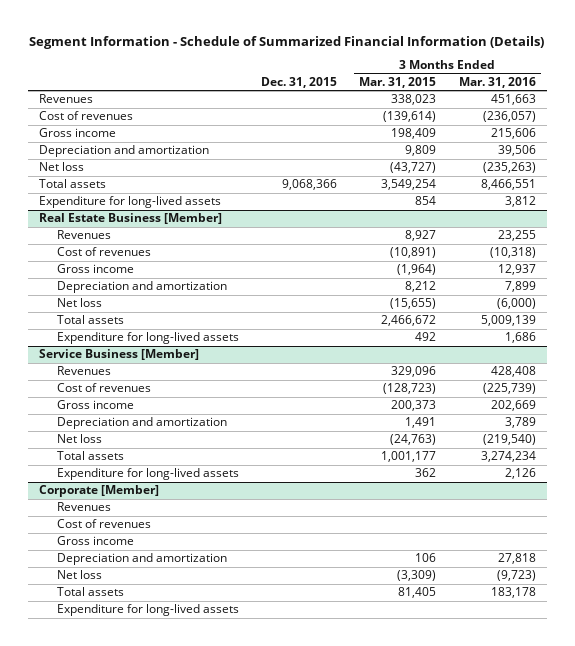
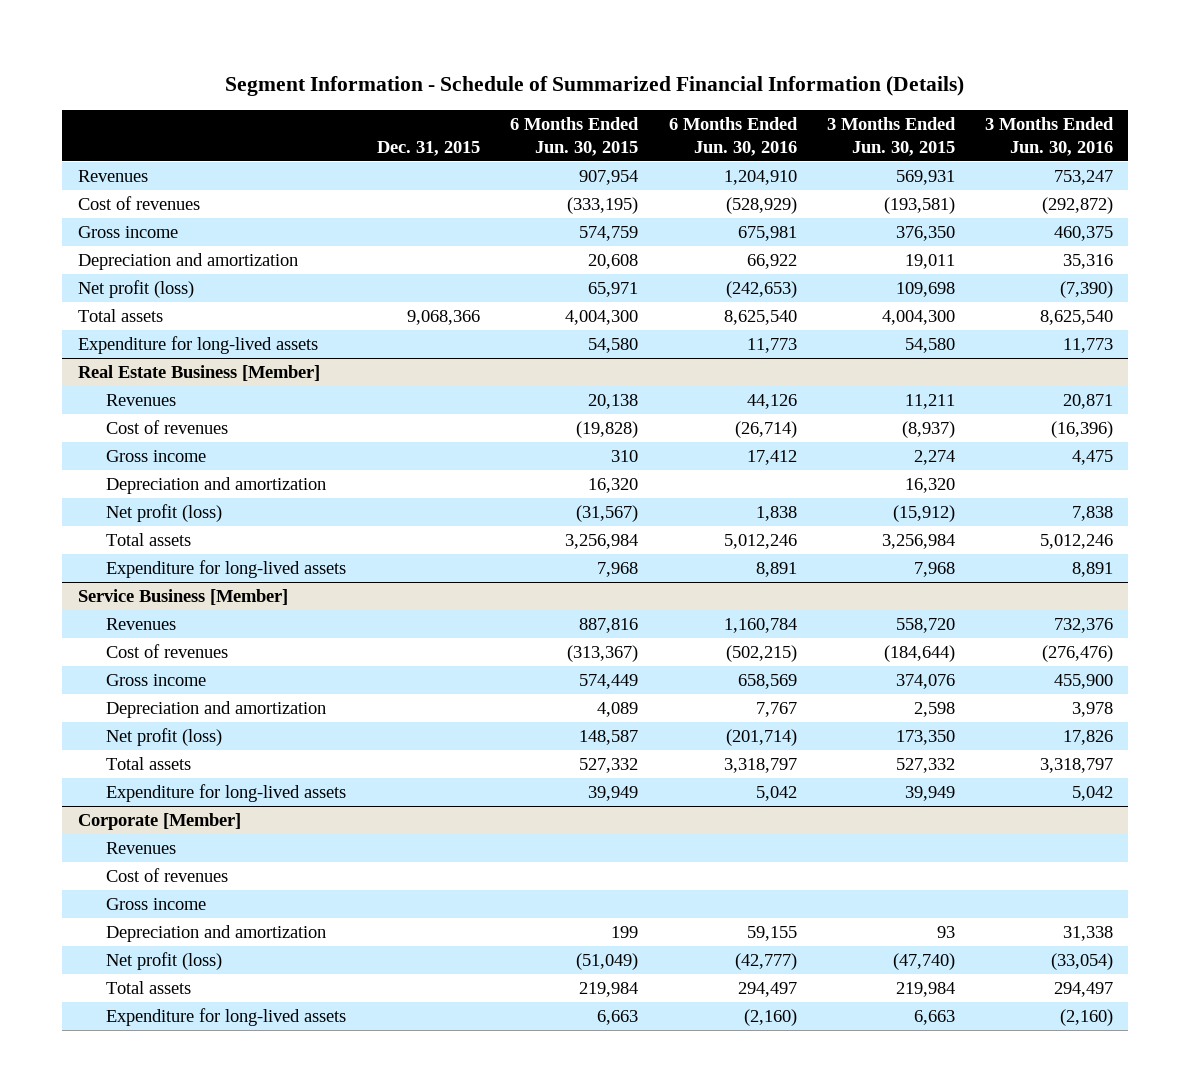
- | Dec. 31, 2015 | 3 Months Ended Mar. 31, 2015 | 3 Months Ended Mar. 31, 2016
+ | Dec. 31, 2015 | 6 Months Ended Jun. 30, 2015 | 6 Months Ended Jun. 30, 2016 | 3 Months Ended Jun. 30, 2015 | 3 Months Ended Jun. 30, 2016
- Net loss | | (43,727) | (235,263)
+ Net profit (loss) | | 65,971 | (242,653) | 109,698 | (7,390)
@ Real Estate Business [Member]
- Net loss | | (15,655) | (6,000)
+ Net profit (loss) | | (31,567) | 1,838 | (15,912) | 7,838
@ Service Business [Member]
- Net loss | | (24,763) | (219,540)
+ Net profit (loss) | | 148,587 | (201,714) | 173,350 | 17,826
@ Corporate [Member]
- Net loss | | (3,309) | (9,723)
+ Net profit (loss) | | (51,049) | (42,777) | (47,740) | (33,054)

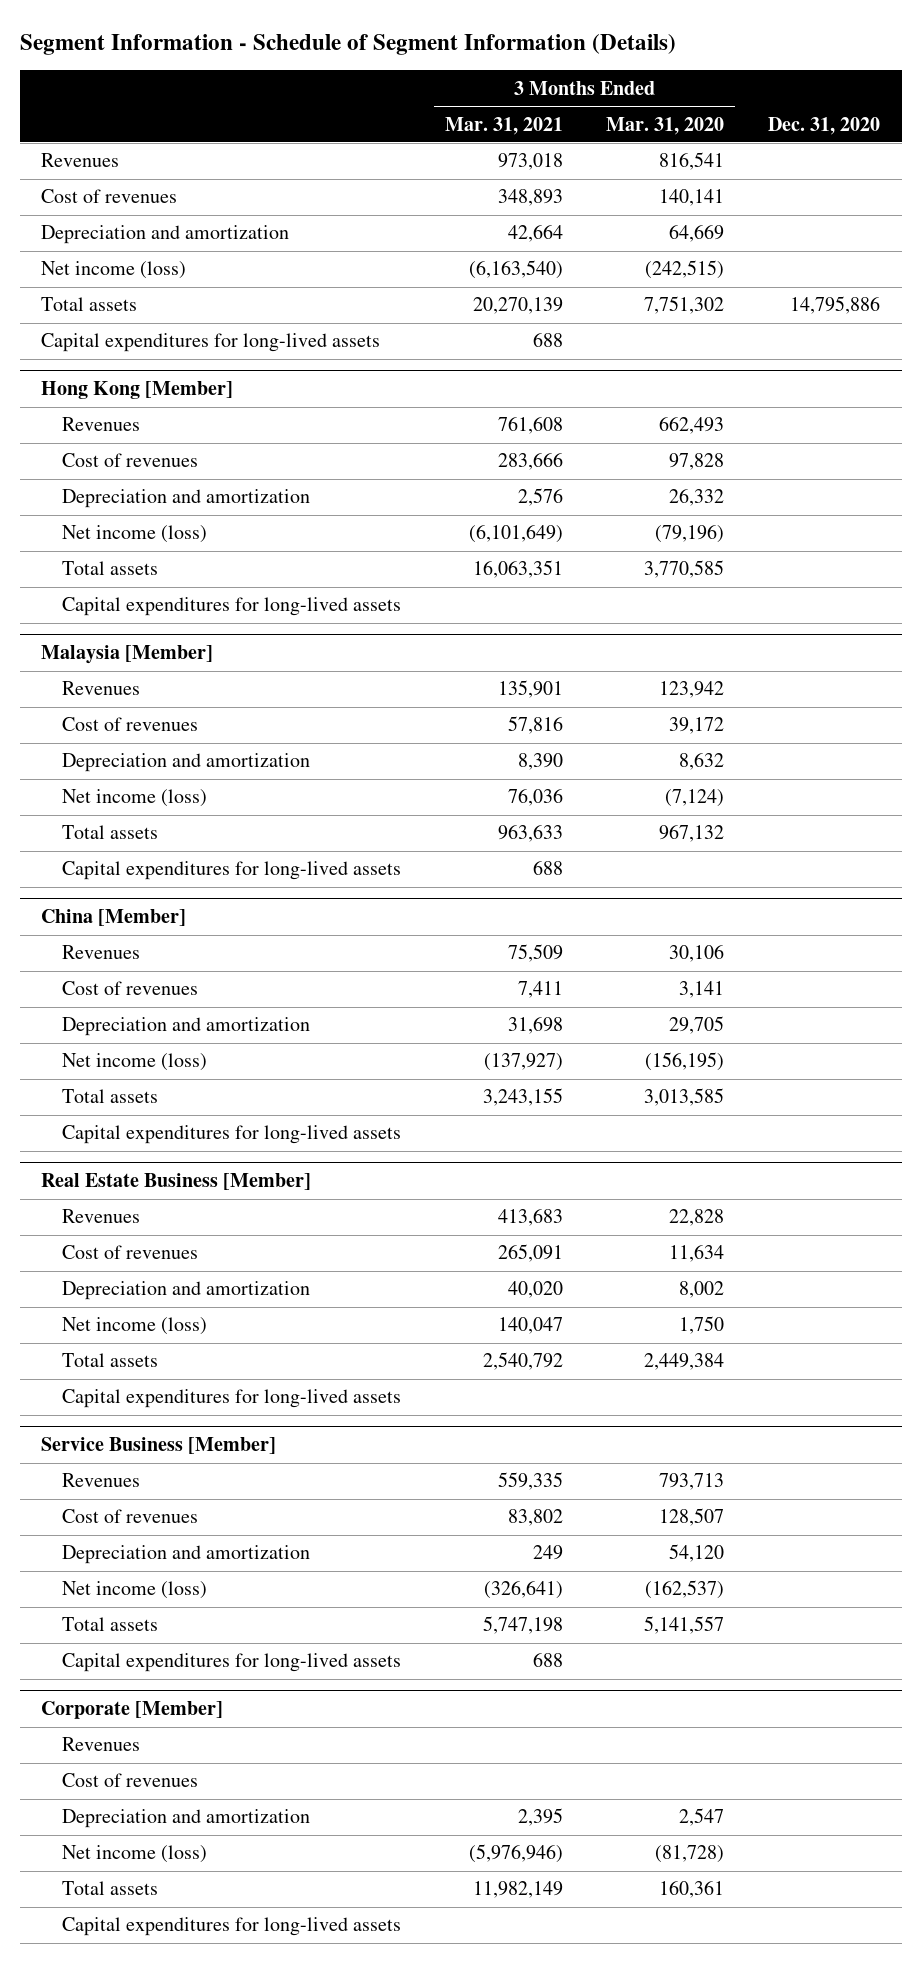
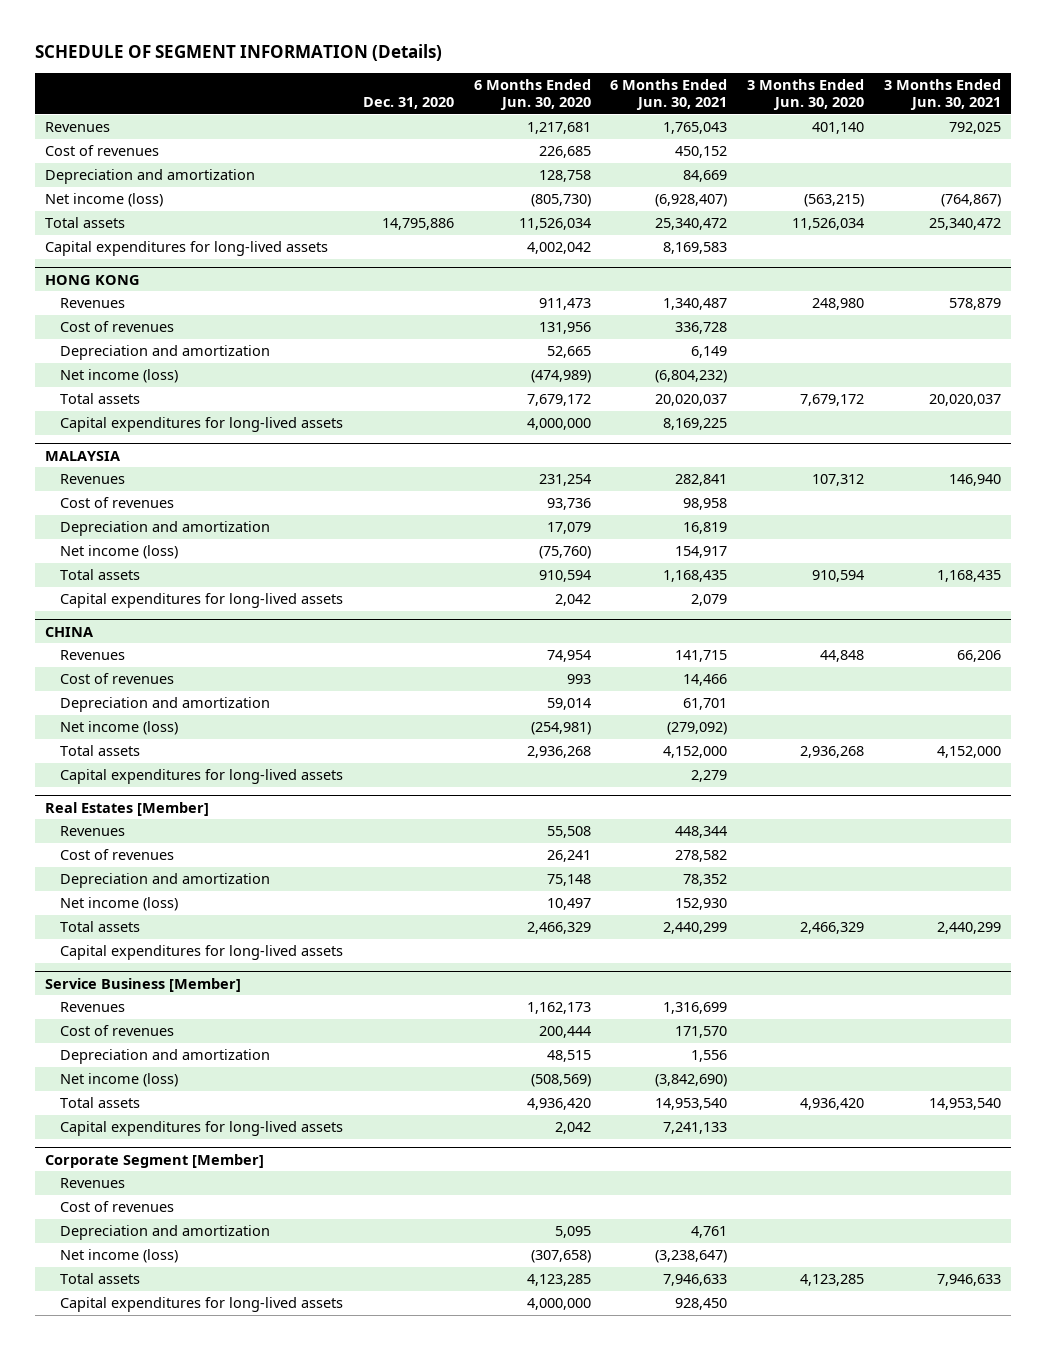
- Segment Information - Schedule of Segment Information (Details)
+ SCHEDULE OF SEGMENT INFORMATION (Details)
- | 3 Months Ended Mar. 31, 2021 | 3 Months Ended Mar. 31, 2020 | Dec. 31, 2020
+ | Dec. 31, 2020 | 6 Months Ended Jun. 30, 2020 | 6 Months Ended Jun. 30, 2021 | 3 Months Ended Jun. 30, 2020 | 3 Months Ended Jun. 30, 2021
- Hong Kong [Member]
+ HONG KONG
- Malaysia [Member]
+ MALAYSIA
- China [Member]
+ CHINA
- Real Estate Business [Member]
+ Real Estates [Member]
- Corporate [Member]
+ Corporate Segment [Member]

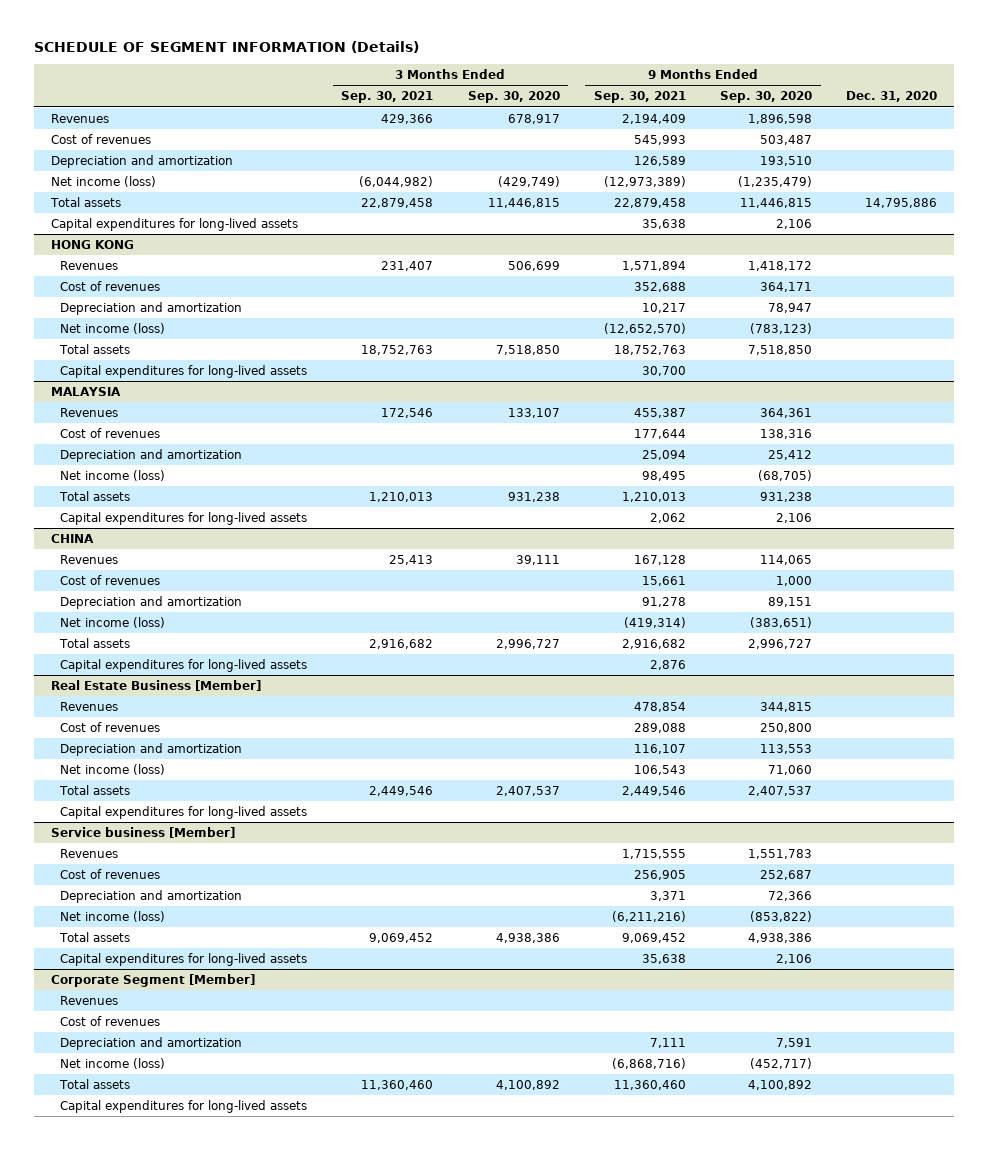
- | Dec. 31, 2020 | 6 Months Ended Jun. 30, 2020 | 6 Months Ended Jun. 30, 2021 | 3 Months Ended Jun. 30, 2020 | 3 Months Ended Jun. 30, 2021
+ | 3 Months Ended Sep. 30, 2021 | 3 Months Ended Sep. 30, 2020 | 9 Months Ended Sep. 30, 2021 | 9 Months Ended Sep. 30, 2020 | Dec. 31, 2020
- Real Estates [Member]
+ Real Estate Business [Member]
- Service Business [Member]
+ Service business [Member]

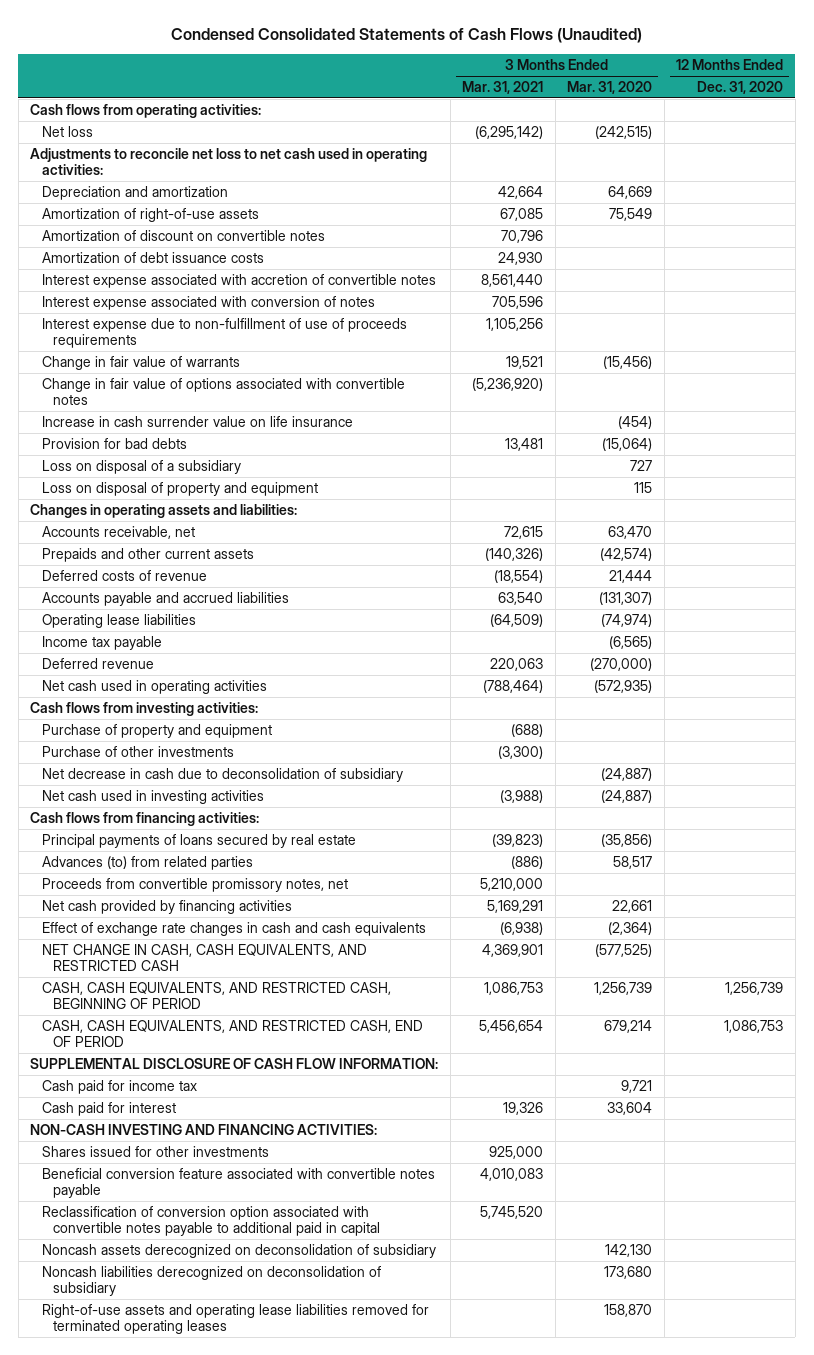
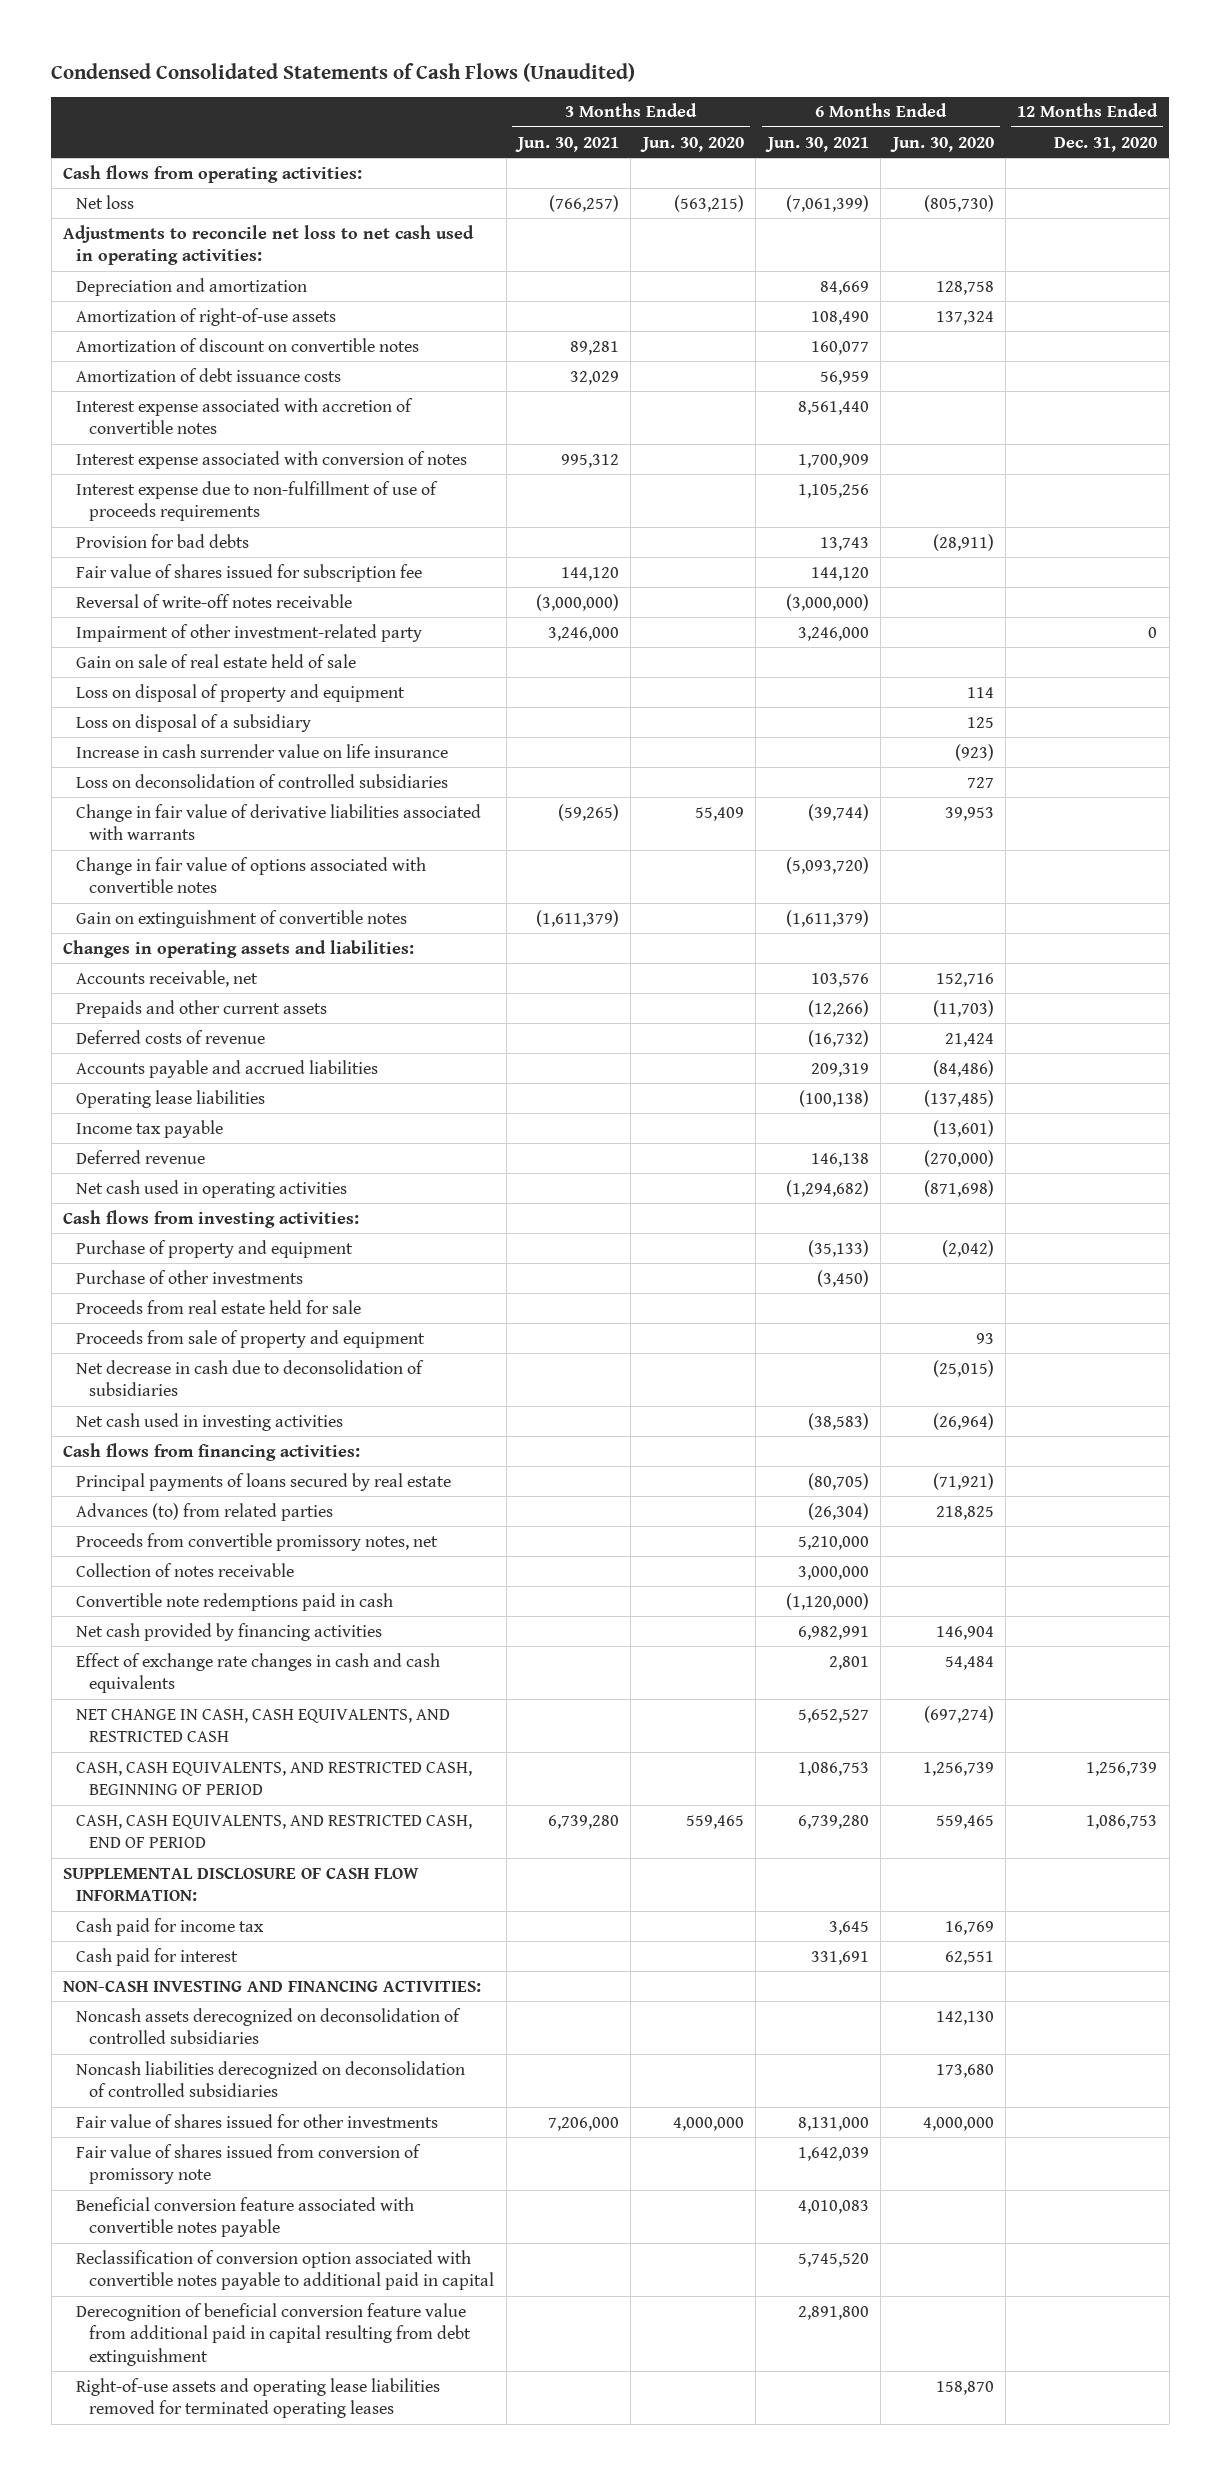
- | 3 Months Ended Mar. 31, 2021 | 3 Months Ended Mar. 31, 2020 | 12 Months Ended Dec. 31, 2020
+ | 3 Months Ended Jun. 30, 2021 | 3 Months Ended Jun. 30, 2020 | 6 Months Ended Jun. 30, 2021 | 6 Months Ended Jun. 30, 2020 | 12 Months Ended Dec. 31, 2020
- Change in fair value of warrants | 19,521 | (15,456) |
+ Fair value of shares issued for subscription fee | 144,120 | | 144,120 | |
+ Reversal of write-off notes receivable | (3,000,000) | | (3,000,000) | |
+ Impairment of other investment-related party | 3,246,000 | | 3,246,000 | | 0
+ Gain on sale of real estate held of sale
moved down: Loss on disposal of a subsidiary | | | | 125 |
moved down: Increase in cash surrender value on life insurance | | | | (923) |
+ Loss on deconsolidation of controlled subsidiaries | | | | 727 |
+ Change in fair value of derivative liabilities associated with warrants | (59,265) | 55,409 | (39,744) | 39,953 |
moved down: Change in fair value of options associated with convertible notes | | | (5,093,720) | |
+ Gain on extinguishment of convertible notes | (1,611,379) | | (1,611,379) | |
- Net decrease in cash due to deconsolidation of subsidiary | | (24,887) |
+ Proceeds from real estate held for sale
+ Proceeds from sale of property and equipment | | | | 93 |
+ Net decrease in cash due to deconsolidation of subsidiaries | | | | (25,015) |
+ Collection of notes receivable | | | 3,000,000 | |
+ Convertible note redemptions paid in cash | | | (1,120,000) | |
- Shares issued for other investments | 925,000 | |
+ Noncash assets derecognized on deconsolidation of controlled subsidiaries | | | | 142,130 |
+ Noncash liabilities derecognized on deconsolidation of controlled subsidiaries | | | | 173,680 |
+ Fair value of shares issued for other investments | 7,206,000 | 4,000,000 | 8,131,000 | 4,000,000 |
+ Fair value of shares issued from conversion of promissory note | | | 1,642,039 | |
- Noncash assets derecognized on deconsolidation of subsidiary | | 142,130 |
- Noncash liabilities derecognized on deconsolidation of subsidiary | | 173,680 |
+ Derecognition of beneficial conversion feature value from additional paid in capital resulting from debt extinguishment | | | 2,891,800 | |

